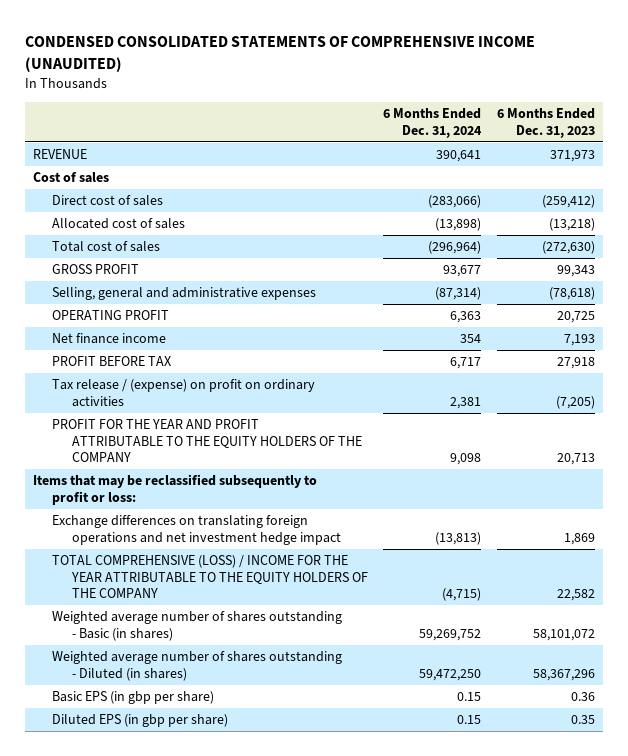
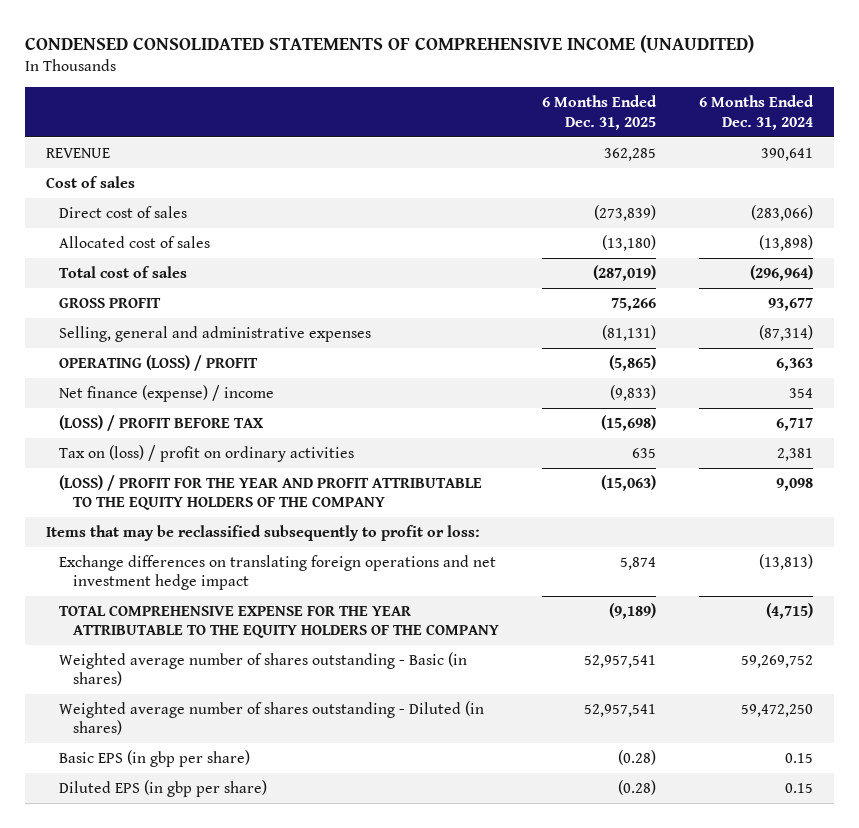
- | 6 Months Ended Dec. 31, 2024 | 6 Months Ended Dec. 31, 2023
+ | 6 Months Ended Dec. 31, 2025 | 6 Months Ended Dec. 31, 2024
- OPERATING PROFIT | 6,363 | 20,725
- Net finance income | 354 | 7,193
- PROFIT BEFORE TAX | 6,717 | 27,918
- Tax release / (expense) on profit on ordinary activities | 2,381 | (7,205)
- PROFIT FOR THE YEAR AND PROFIT ATTRIBUTABLE TO THE EQUITY HOLDERS OF THE COMPANY | 9,098 | 20,713
+ OPERATING (LOSS) / PROFIT | (5,865) | 6,363
+ Net finance (expense) / income | (9,833) | 354
+ (LOSS) / PROFIT BEFORE TAX | (15,698) | 6,717
+ Tax on (loss) / profit on ordinary activities | 635 | 2,381
+ (LOSS) / PROFIT FOR THE YEAR AND PROFIT ATTRIBUTABLE TO THE EQUITY HOLDERS OF THE COMPANY | (15,063) | 9,098
- TOTAL COMPREHENSIVE (LOSS) / INCOME FOR THE YEAR ATTRIBUTABLE TO THE EQUITY HOLDERS OF THE COMPANY | (4,715) | 22,582
+ TOTAL COMPREHENSIVE EXPENSE FOR THE YEAR ATTRIBUTABLE TO THE EQUITY HOLDERS OF THE COMPANY | (9,189) | (4,715)

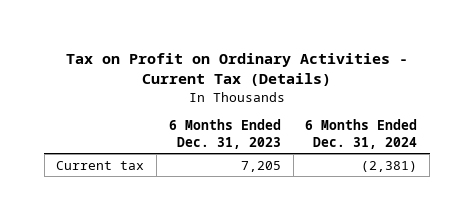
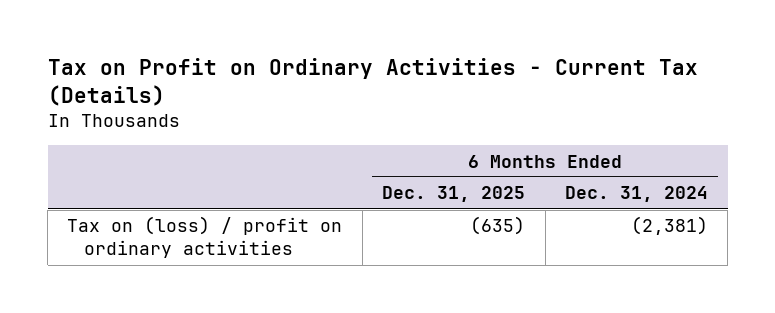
- | 6 Months Ended Dec. 31, 2023 | 6 Months Ended Dec. 31, 2024
+ | 6 Months Ended Dec. 31, 2025 | 6 Months Ended Dec. 31, 2024
- Current tax | 7,205 | (2,381)
+ Tax on (loss) / profit on ordinary activities | (635) | (2,381)

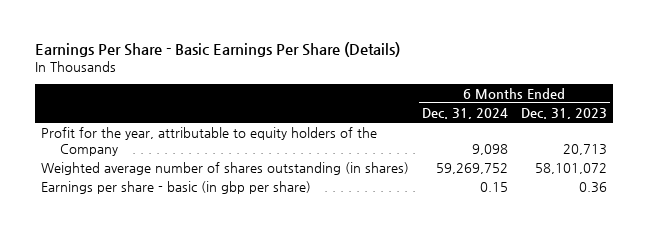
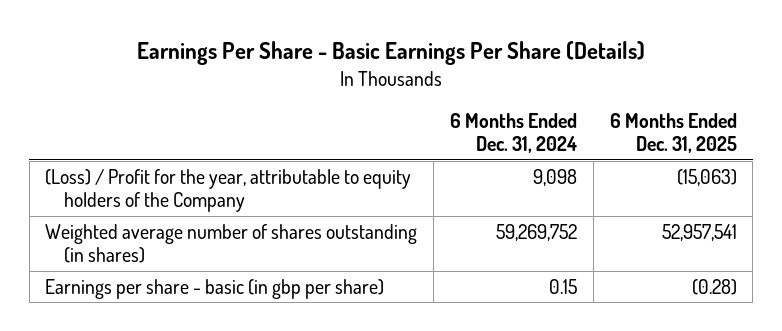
- | 6 Months Ended Dec. 31, 2024 | 6 Months Ended Dec. 31, 2023
+ | 6 Months Ended Dec. 31, 2024 | 6 Months Ended Dec. 31, 2025
- Profit for the year, attributable to equity holders of the Company | 9,098 | 20,713
+ (Loss) / Profit for the year, attributable to equity holders of the Company | 9,098 | (15,063)

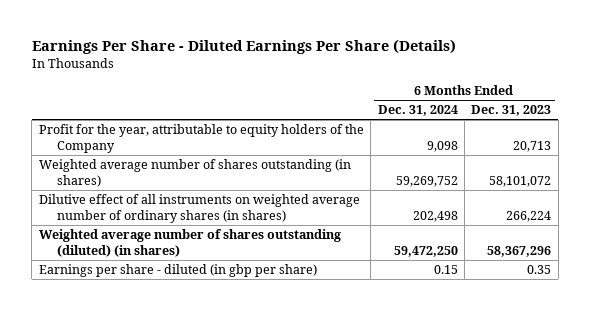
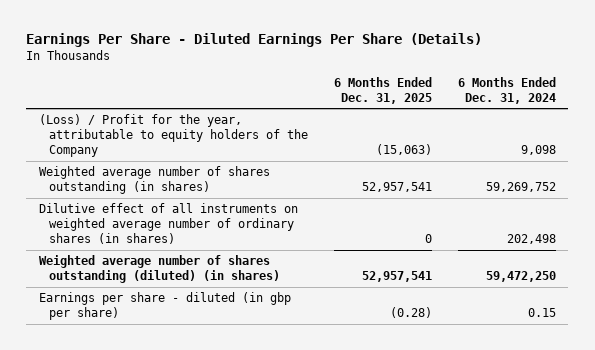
- | 6 Months Ended Dec. 31, 2024 | 6 Months Ended Dec. 31, 2023
+ | 6 Months Ended Dec. 31, 2025 | 6 Months Ended Dec. 31, 2024
- Profit for the year, attributable to equity holders of the Company | 9,098 | 20,713
+ (Loss) / Profit for the year, attributable to equity holders of the Company | (15,063) | 9,098

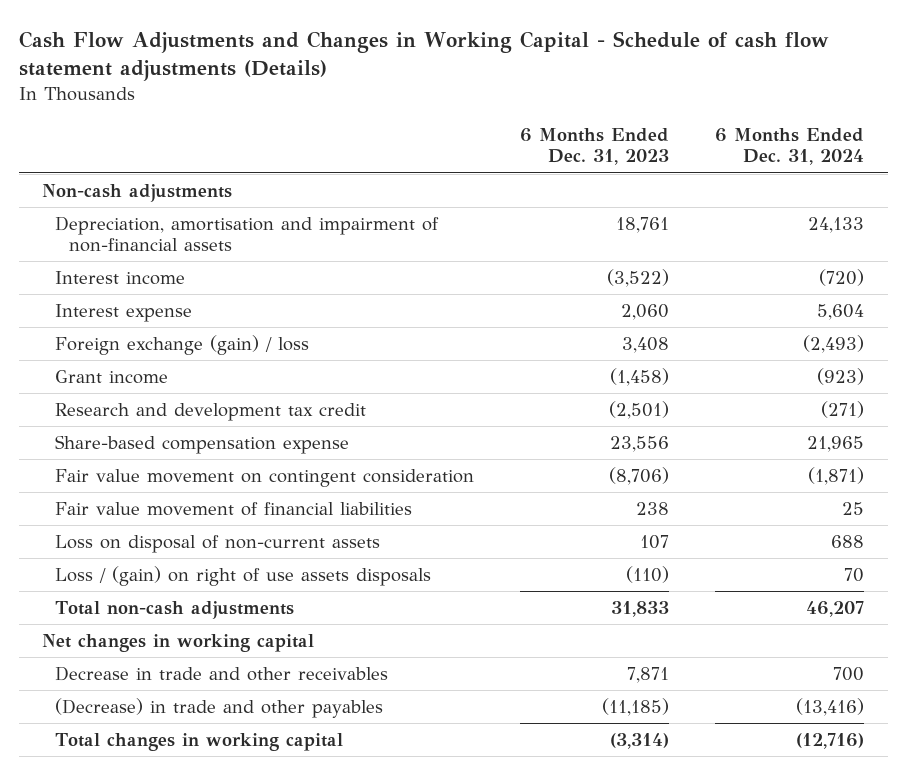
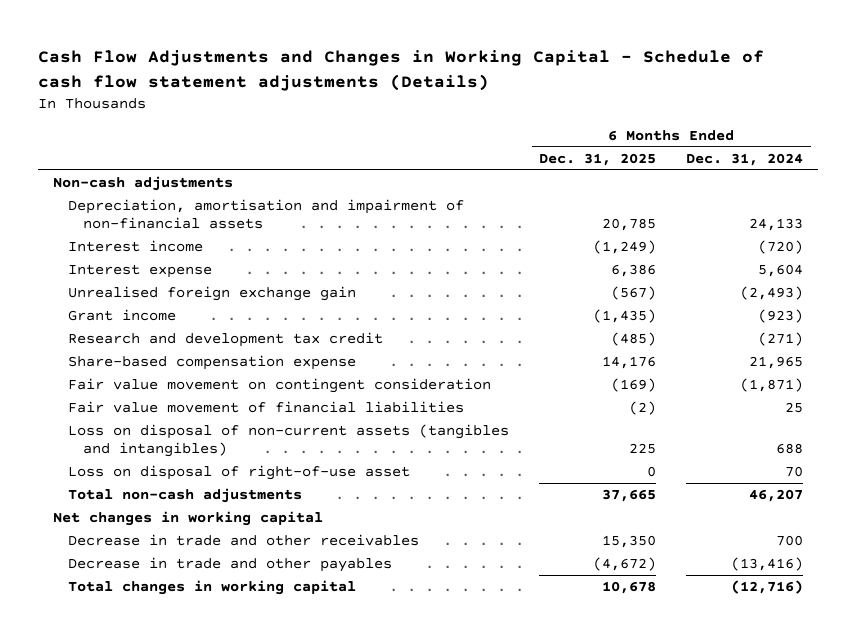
- | 6 Months Ended Dec. 31, 2023 | 6 Months Ended Dec. 31, 2024
+ | 6 Months Ended Dec. 31, 2025 | 6 Months Ended Dec. 31, 2024
- Foreign exchange (gain) / loss | 3,408 | (2,493)
+ Unrealised foreign exchange gain | (567) | (2,493)
- Loss on disposal of non-current assets | 107 | 688
- Loss / (gain) on right of use assets disposals | (110) | 70
+ Loss on disposal of non-current assets (tangibles and intangibles) | 225 | 688
+ Loss on disposal of right-of-use asset | 0 | 70
- (Decrease) in trade and other payables | (11,185) | (13,416)
+ Decrease in trade and other payables | (4,672) | (13,416)

